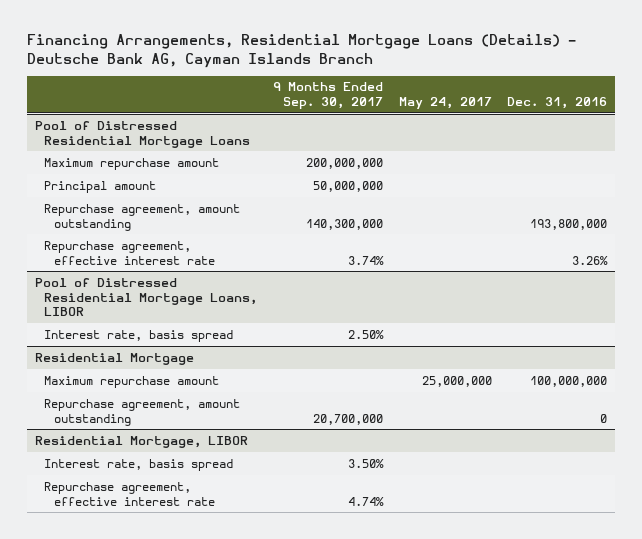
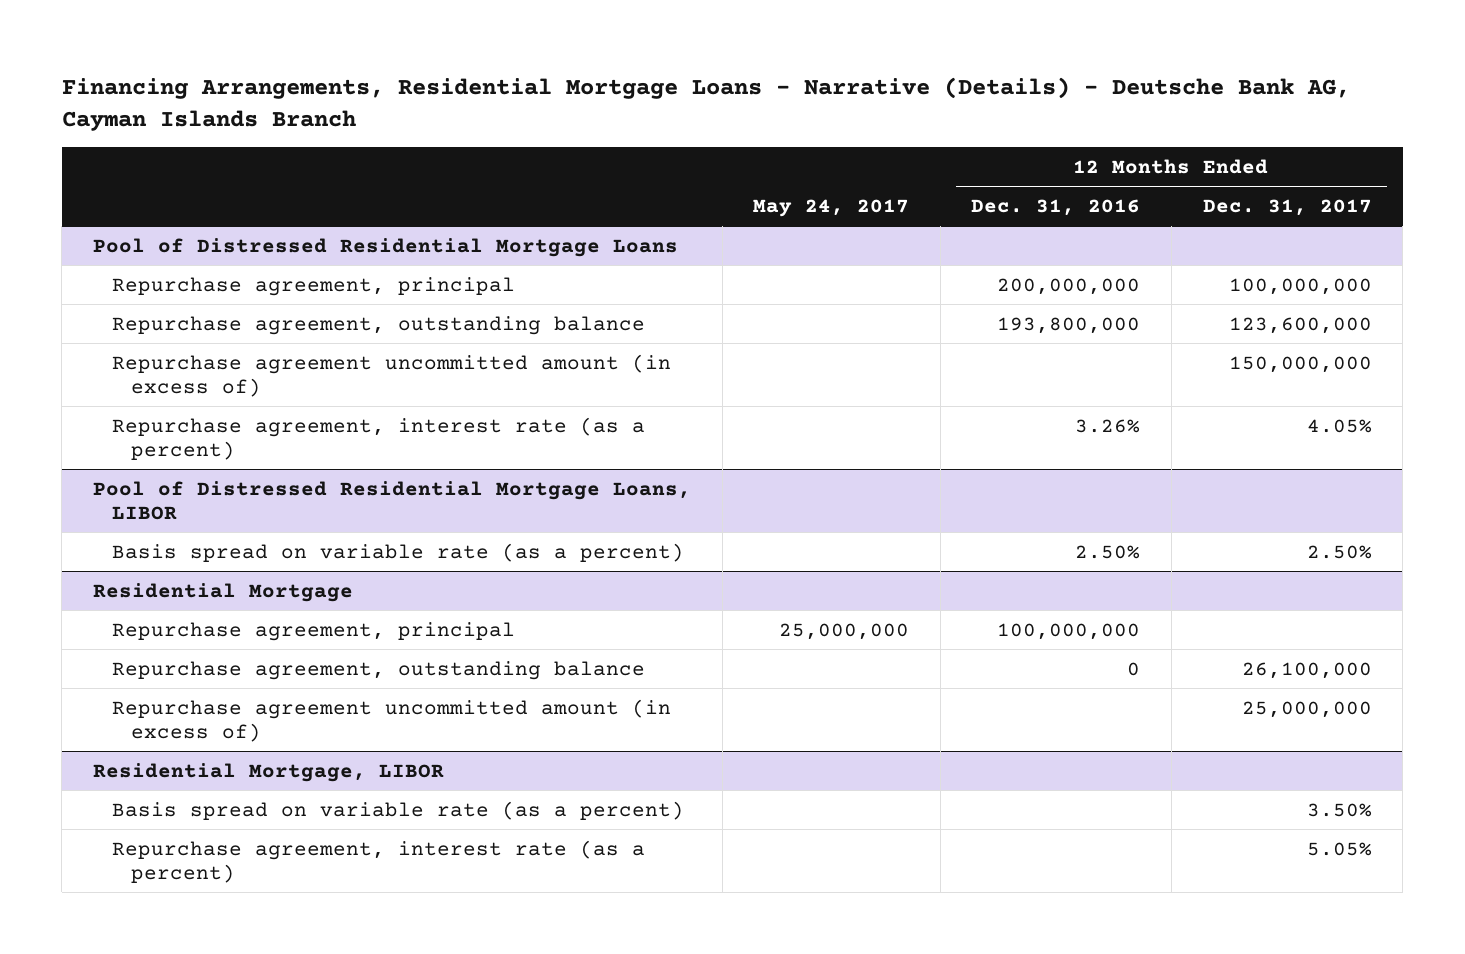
- Financing Arrangements, Residential Mortgage Loans (Details) - Deutsche Bank AG, Cayman Islands Branch
+ Financing Arrangements, Residential Mortgage Loans - Narrative (Details) - Deutsche Bank AG, Cayman Islands Branch
- | 9 Months Ended Sep. 30, 2017 | May 24, 2017 | Dec. 31, 2016
+ | May 24, 2017 | 12 Months Ended Dec. 31, 2016 | 12 Months Ended Dec. 31, 2017
@ Pool of Distressed Residential Mortgage Loans
- Maximum repurchase amount | 200,000,000 | |
- Principal amount | 50,000,000 | |
- Repurchase agreement, amount outstanding | 140,300,000 | | 193,800,000
- Repurchase agreement, effective interest rate | 3.74% | | 3.26%
+ Repurchase agreement, principal | | 200,000,000 | 100,000,000
+ Repurchase agreement, outstanding balance | | 193,800,000 | 123,600,000
+ Repurchase agreement uncommitted amount (in excess of) | | | 150,000,000
+ Repurchase agreement, interest rate (as a percent) | | 3.26% | 4.05%
@ Pool of Distressed Residential Mortgage Loans, LIBOR
- Interest rate, basis spread | 2.50% | |
+ Basis spread on variable rate (as a percent) | | 2.50% | 2.50%
@ Residential Mortgage
- Maximum repurchase amount | | 25,000,000 | 100,000,000
- Repurchase agreement, amount outstanding | 20,700,000 | | 0
+ Repurchase agreement, principal | 25,000,000 | 100,000,000 |
+ Repurchase agreement, outstanding balance | | 0 | 26,100,000
+ Repurchase agreement uncommitted amount (in excess of) | | | 25,000,000
@ Residential Mortgage, LIBOR
- Interest rate, basis spread | 3.50% | |
- Repurchase agreement, effective interest rate | 4.74% | |
+ Basis spread on variable rate (as a percent) | | | 3.50%
+ Repurchase agreement, interest rate (as a percent) | | | 5.05%

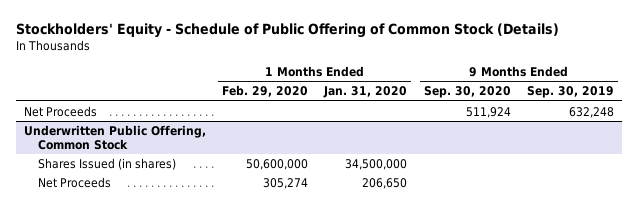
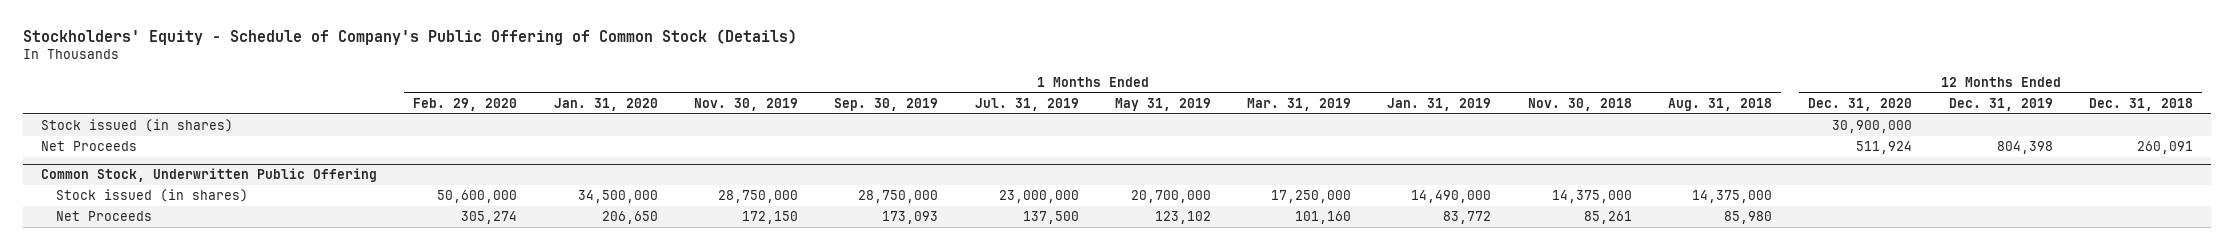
- Stockholders' Equity - Schedule of Public Offering of Common Stock (Details)
+ Stockholders' Equity - Schedule of Company's Public Offering of Common Stock (Details)
- | 1 Months Ended Feb. 29, 2020 | 1 Months Ended Jan. 31, 2020 | 9 Months Ended Sep. 30, 2020 | 9 Months Ended Sep. 30, 2019
+ | 1 Months Ended Feb. 29, 2020 | 1 Months Ended Jan. 31, 2020 | 1 Months Ended Nov. 30, 2019 | 1 Months Ended Sep. 30, 2019 | 1 Months Ended Jul. 31, 2019 | 1 Months Ended May 31, 2019 | 1 Months Ended Mar. 31, 2019 | 1 Months Ended Jan. 31, 2019 | 1 Months Ended Nov. 30, 2018 | 1 Months Ended Aug. 31, 2018 | 12 Months Ended Dec. 31, 2020 | 12 Months Ended Dec. 31, 2019 | 12 Months Ended Dec. 31, 2018
+ Stock issued (in shares) | | | | | | | | | | | 30,900,000 | |
- Underwritten Public Offering, Common Stock
- Shares Issued (in shares) | 50,600,000 | 34,500,000 | |
+ Common Stock, Underwritten Public Offering
+ Stock issued (in shares) | 50,600,000 | 34,500,000 | 28,750,000 | 28,750,000 | 23,000,000 | 20,700,000 | 17,250,000 | 14,490,000 | 14,375,000 | 14,375,000 | | |

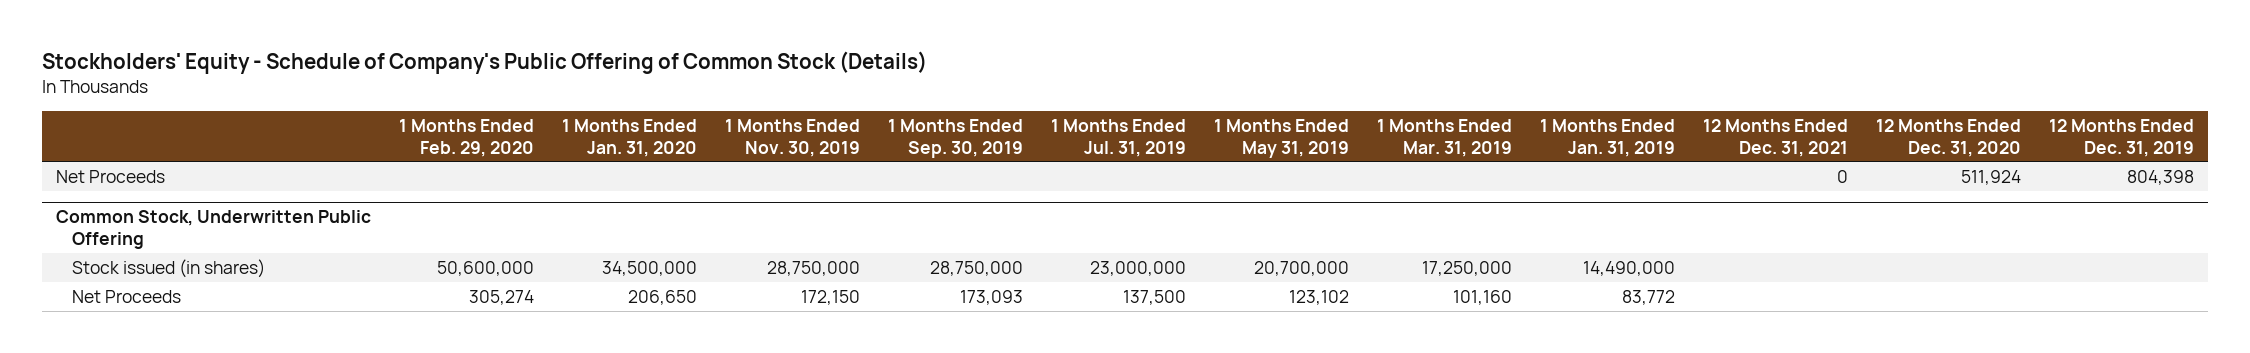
- | 1 Months Ended Feb. 29, 2020 | 1 Months Ended Jan. 31, 2020 | 1 Months Ended Nov. 30, 2019 | 1 Months Ended Sep. 30, 2019 | 1 Months Ended Jul. 31, 2019 | 1 Months Ended May 31, 2019 | 1 Months Ended Mar. 31, 2019 | 1 Months Ended Jan. 31, 2019 | 1 Months Ended Nov. 30, 2018 | 1 Months Ended Aug. 31, 2018 | 12 Months Ended Dec. 31, 2020 | 12 Months Ended Dec. 31, 2019 | 12 Months Ended Dec. 31, 2018
+ | 1 Months Ended Feb. 29, 2020 | 1 Months Ended Jan. 31, 2020 | 1 Months Ended Nov. 30, 2019 | 1 Months Ended Sep. 30, 2019 | 1 Months Ended Jul. 31, 2019 | 1 Months Ended May 31, 2019 | 1 Months Ended Mar. 31, 2019 | 1 Months Ended Jan. 31, 2019 | 12 Months Ended Dec. 31, 2021 | 12 Months Ended Dec. 31, 2020 | 12 Months Ended Dec. 31, 2019
- Stock issued (in shares) | | | | | | | | | | | 30,900,000 | |

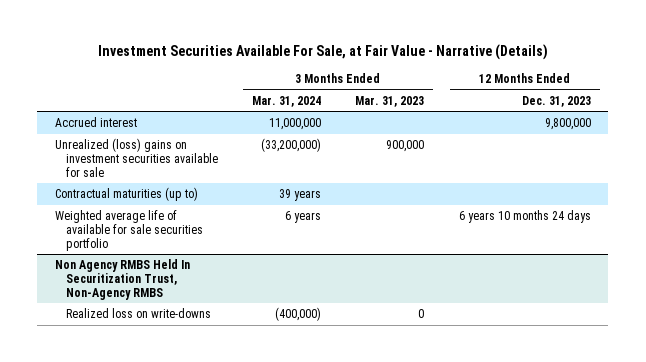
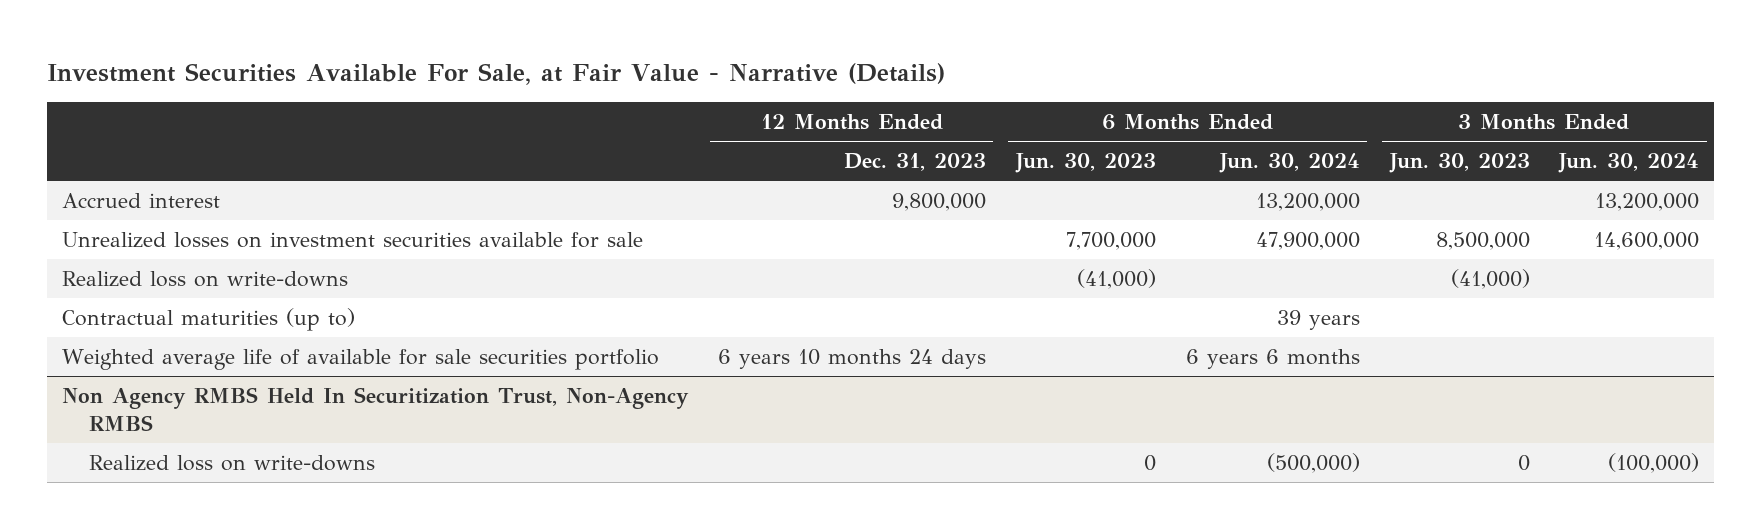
- | 3 Months Ended Mar. 31, 2024 | 3 Months Ended Mar. 31, 2023 | 12 Months Ended Dec. 31, 2023
+ | 12 Months Ended Dec. 31, 2023 | 6 Months Ended Jun. 30, 2023 | 6 Months Ended Jun. 30, 2024 | 3 Months Ended Jun. 30, 2023 | 3 Months Ended Jun. 30, 2024
- Unrealized (loss) gains on investment securities available for sale | (33,200,000) | 900,000 |
+ Unrealized losses on investment securities available for sale | | 7,700,000 | 47,900,000 | 8,500,000 | 14,600,000
+ Realized loss on write-downs | | (41,000) | | (41,000) |

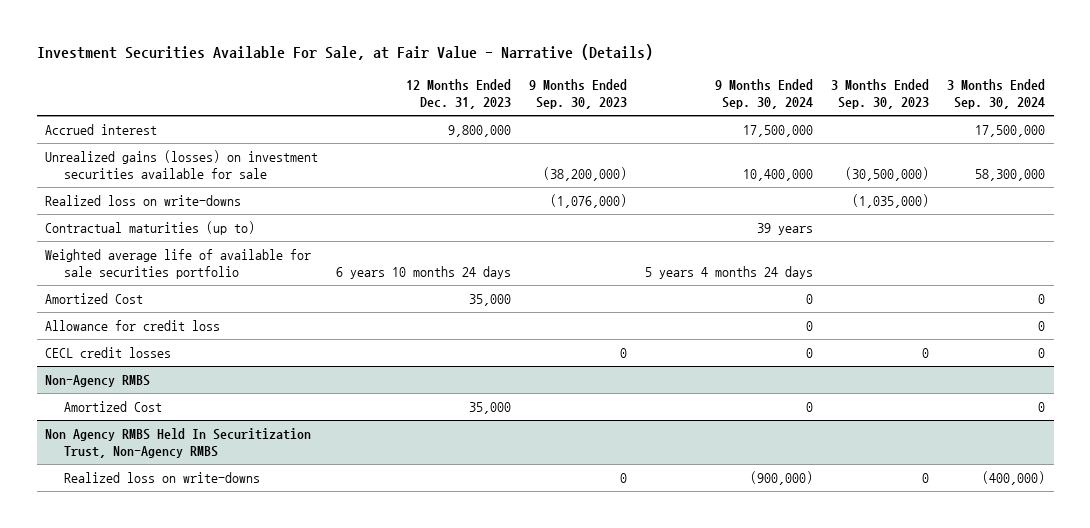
- | 12 Months Ended Dec. 31, 2023 | 6 Months Ended Jun. 30, 2023 | 6 Months Ended Jun. 30, 2024 | 3 Months Ended Jun. 30, 2023 | 3 Months Ended Jun. 30, 2024
+ | 12 Months Ended Dec. 31, 2023 | 9 Months Ended Sep. 30, 2023 | 9 Months Ended Sep. 30, 2024 | 3 Months Ended Sep. 30, 2023 | 3 Months Ended Sep. 30, 2024
- Unrealized losses on investment securities available for sale | | 7,700,000 | 47,900,000 | 8,500,000 | 14,600,000
+ Unrealized gains (losses) on investment securities available for sale | | (38,200,000) | 10,400,000 | (30,500,000) | 58,300,000
+ Amortized Cost | 35,000 | | 0 | | 0
+ Allowance for credit loss | | | 0 | | 0
+ CECL credit losses | | 0 | 0 | 0 | 0
+ Non-Agency RMBS
+ Amortized Cost | 35,000 | | 0 | | 0

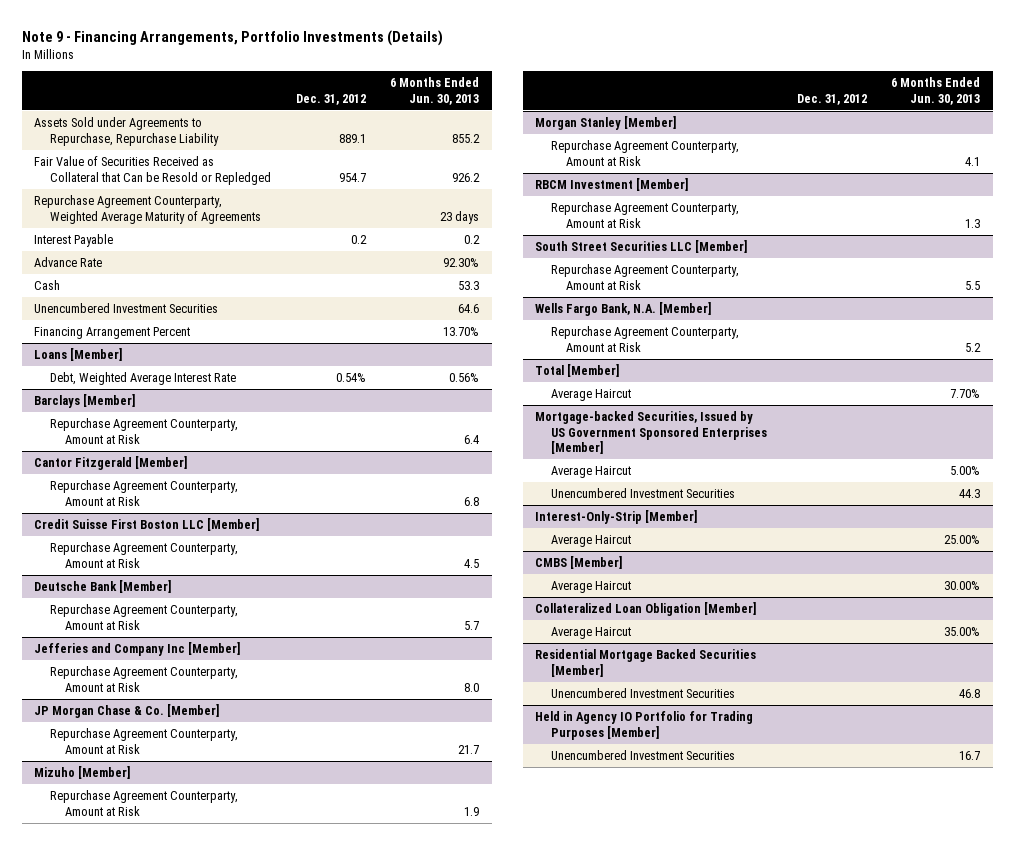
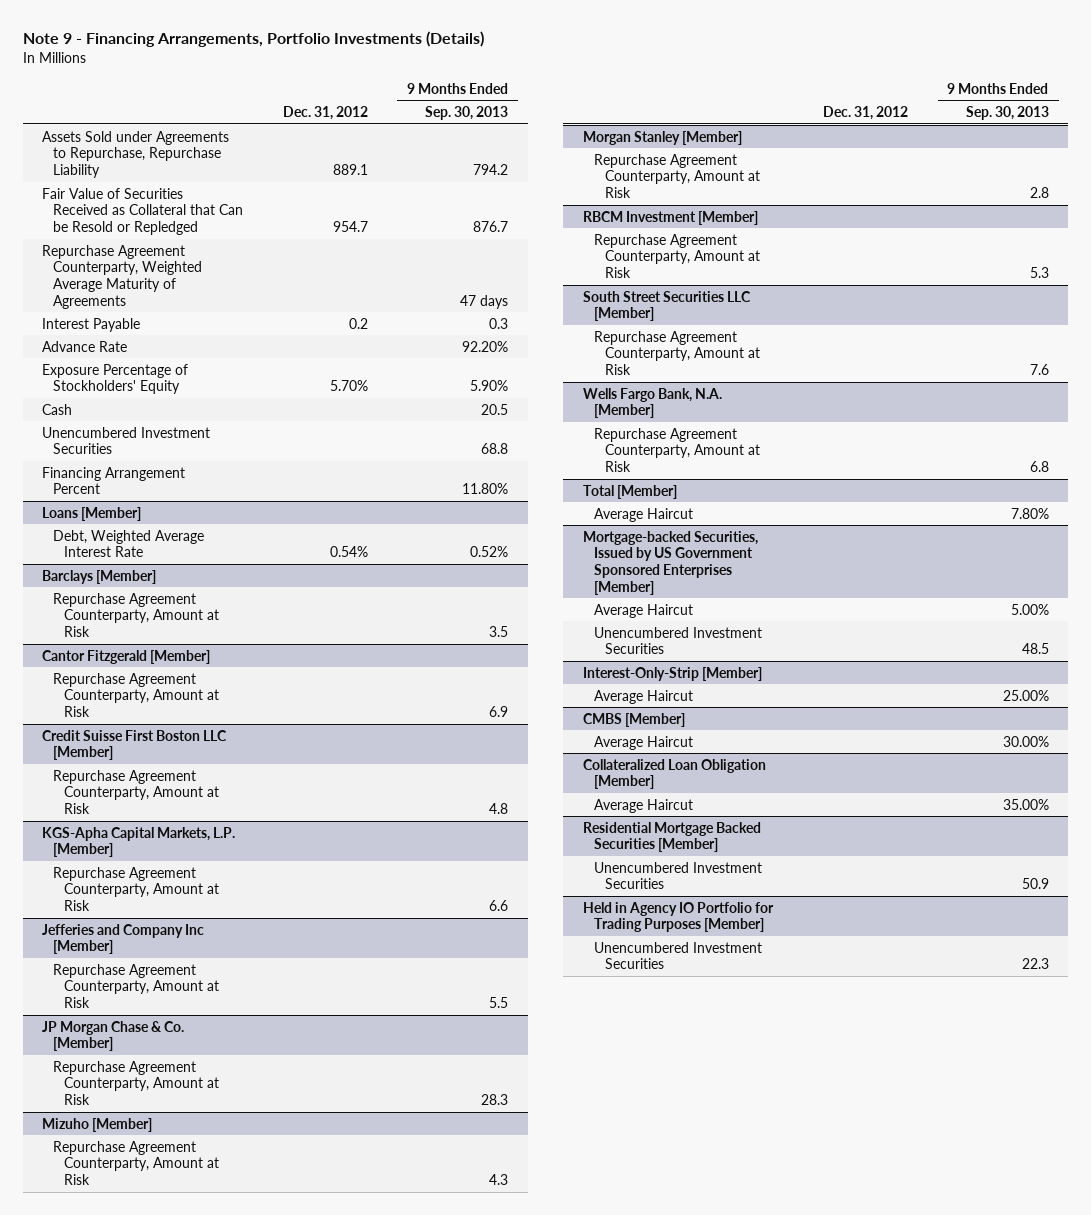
- | Dec. 31, 2012 | 6 Months Ended Jun. 30, 2013
+ | Dec. 31, 2012 | 9 Months Ended Sep. 30, 2013
+ Exposure Percentage of Stockholders' Equity | 5.70% | 5.90%
- Deutsche Bank [Member]
- Repurchase Agreement Counterparty, Amount at Risk | | 5.7
+ KGS-Apha Capital Markets, L.P. [Member]
+ Repurchase Agreement Counterparty, Amount at Risk | | 6.6

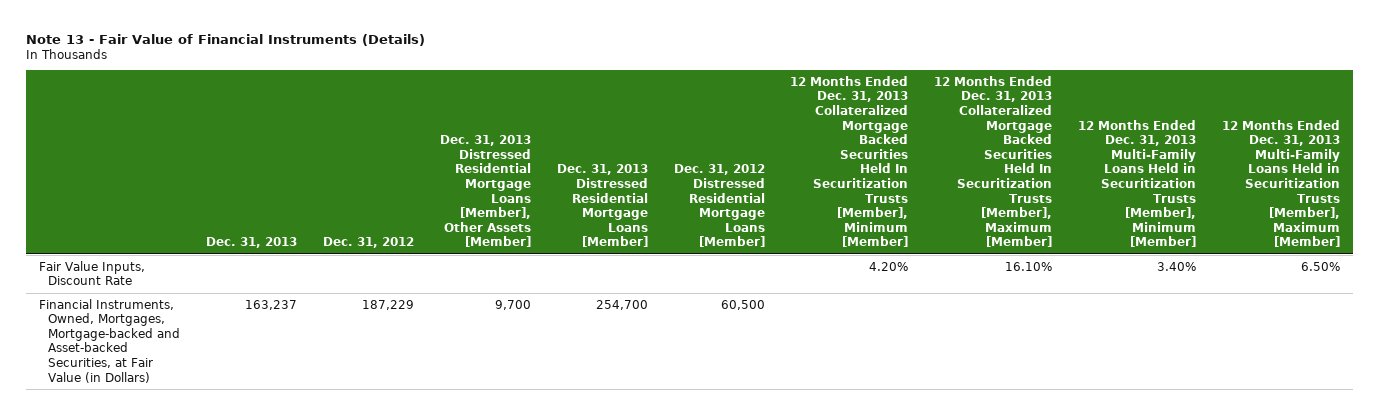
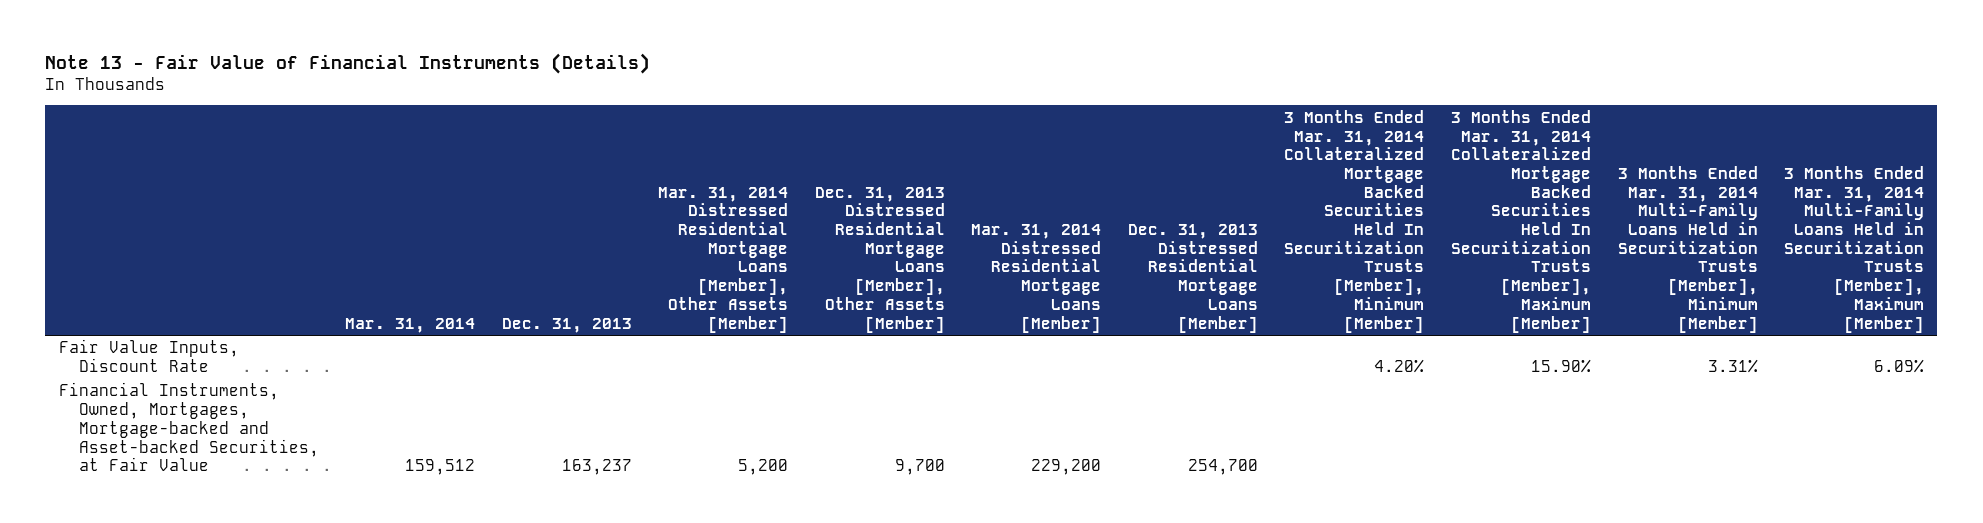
- | Dec. 31, 2013 | Dec. 31, 2012 | Dec. 31, 2013 Distressed Residential Mortgage Loans [Member], Other Assets [Member] | Dec. 31, 2013 Distressed Residential Mortgage Loans [Member] | Dec. 31, 2012 Distressed Residential Mortgage Loans [Member] | 12 Months Ended Dec. 31, 2013 Collateralized Mortgage Backed Securities Held In Securitization Trusts [Member], Minimum [Member] | 12 Months Ended Dec. 31, 2013 Collateralized Mortgage Backed Securities Held In Securitization Trusts [Member], Maximum [Member] | 12 Months Ended Dec. 31, 2013 Multi-Family Loans Held in Securitization Trusts [Member], Minimum [Member] | 12 Months Ended Dec. 31, 2013 Multi-Family Loans Held in Securitization Trusts [Member], Maximum [Member]
+ | Mar. 31, 2014 | Dec. 31, 2013 | Mar. 31, 2014 Distressed Residential Mortgage Loans [Member], Other Assets [Member] | Dec. 31, 2013 Distressed Residential Mortgage Loans [Member], Other Assets [Member] | Mar. 31, 2014 Distressed Residential Mortgage Loans [Member] | Dec. 31, 2013 Distressed Residential Mortgage Loans [Member] | 3 Months Ended Mar. 31, 2014 Collateralized Mortgage Backed Securities Held In Securitization Trusts [Member], Minimum [Member] | 3 Months Ended Mar. 31, 2014 Collateralized Mortgage Backed Securities Held In Securitization Trusts [Member], Maximum [Member] | 3 Months Ended Mar. 31, 2014 Multi-Family Loans Held in Securitization Trusts [Member], Minimum [Member] | 3 Months Ended Mar. 31, 2014 Multi-Family Loans Held in Securitization Trusts [Member], Maximum [Member]
- Financial Instruments, Owned, Mortgages, Mortgage-backed and Asset-backed Securities, at Fair Value (in Dollars) | 163,237 | 187,229 | 9,700 | 254,700 | 60,500 | | | |
+ Financial Instruments, Owned, Mortgages, Mortgage-backed and Asset-backed Securities, at Fair Value | 159,512 | 163,237 | 5,200 | 9,700 | 229,200 | 254,700 | | | |

